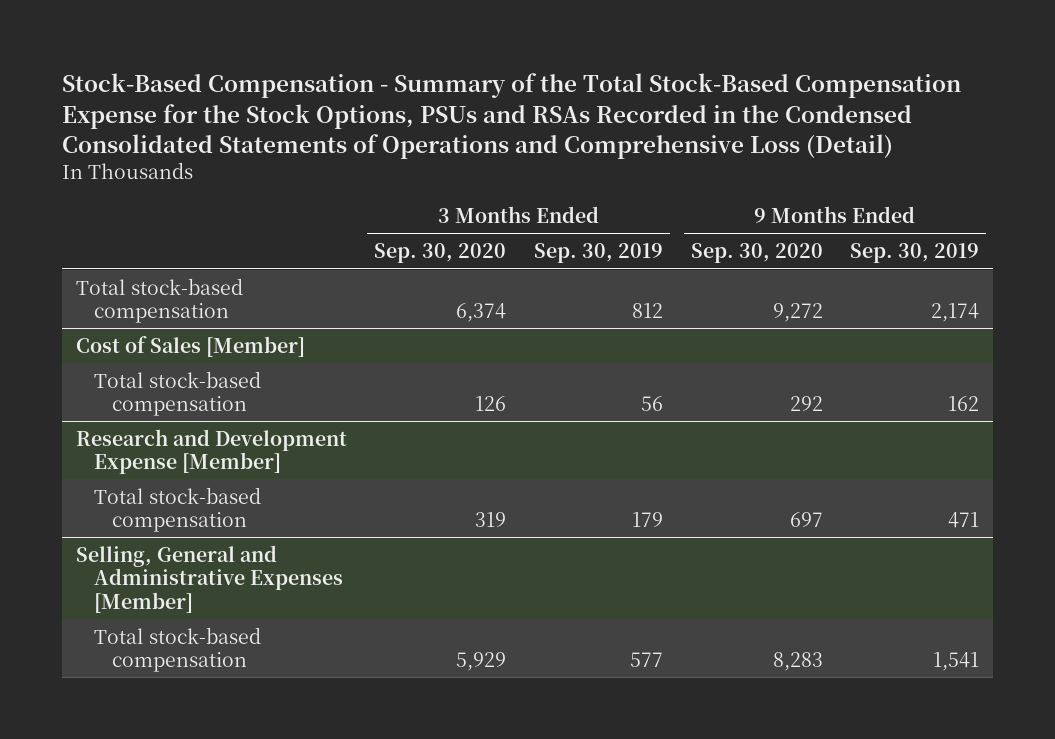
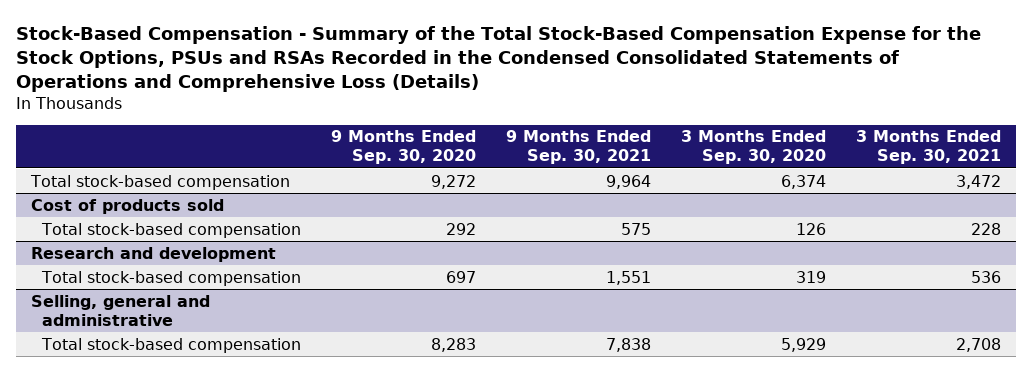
- Stock-Based Compensation - Summary of the Total Stock-Based Compensation Expense for the Stock Options, PSUs and RSAs Recorded in the Condensed Consolidated Statements of Operations and Comprehensive Loss (Detail)
+ Stock-Based Compensation - Summary of the Total Stock-Based Compensation Expense for the Stock Options, PSUs and RSAs Recorded in the Condensed Consolidated Statements of Operations and Comprehensive Loss (Details)
- | 3 Months Ended Sep. 30, 2020 | 3 Months Ended Sep. 30, 2019 | 9 Months Ended Sep. 30, 2020 | 9 Months Ended Sep. 30, 2019
+ | 9 Months Ended Sep. 30, 2020 | 9 Months Ended Sep. 30, 2021 | 3 Months Ended Sep. 30, 2020 | 3 Months Ended Sep. 30, 2021
- Cost of Sales [Member]
+ Cost of products sold
- Research and Development Expense [Member]
+ Research and development
- Selling, General and Administrative Expenses [Member]
+ Selling, general and administrative

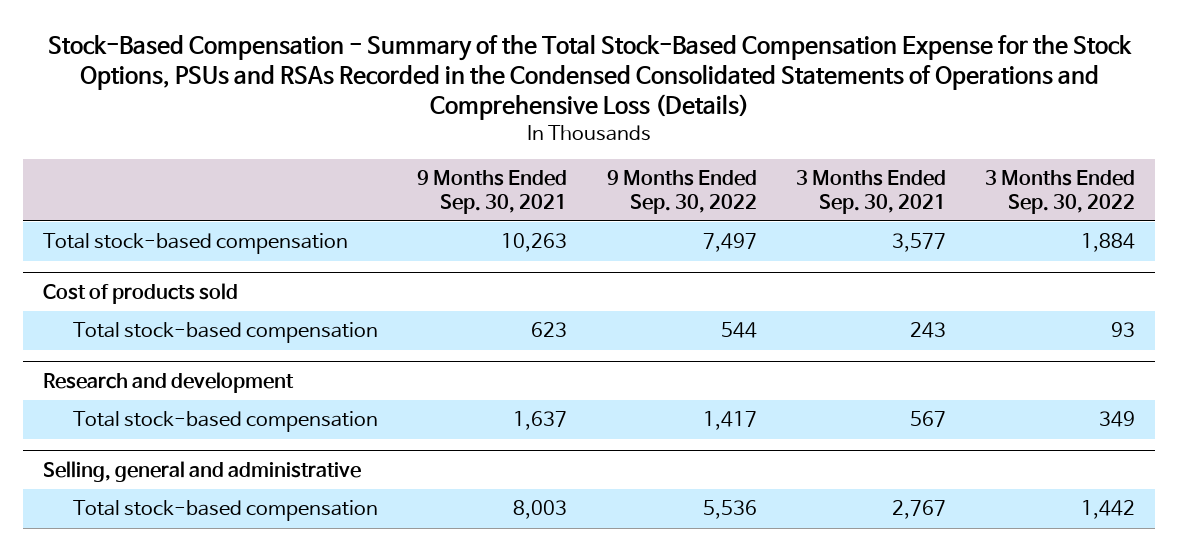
- | 9 Months Ended Sep. 30, 2020 | 9 Months Ended Sep. 30, 2021 | 3 Months Ended Sep. 30, 2020 | 3 Months Ended Sep. 30, 2021
+ | 9 Months Ended Sep. 30, 2021 | 9 Months Ended Sep. 30, 2022 | 3 Months Ended Sep. 30, 2021 | 3 Months Ended Sep. 30, 2022
- Total stock-based compensation | 9,272 | 9,964 | 6,374 | 3,472
+ Total stock-based compensation | 10,263 | 7,497 | 3,577 | 1,884
@ Cost of products sold
- Total stock-based compensation | 292 | 575 | 126 | 228
+ Total stock-based compensation | 623 | 544 | 243 | 93
@ Research and development
- Total stock-based compensation | 697 | 1,551 | 319 | 536
+ Total stock-based compensation | 1,637 | 1,417 | 567 | 349
@ Selling, general and administrative
- Total stock-based compensation | 8,283 | 7,838 | 5,929 | 2,708
+ Total stock-based compensation | 8,003 | 5,536 | 2,767 | 1,442

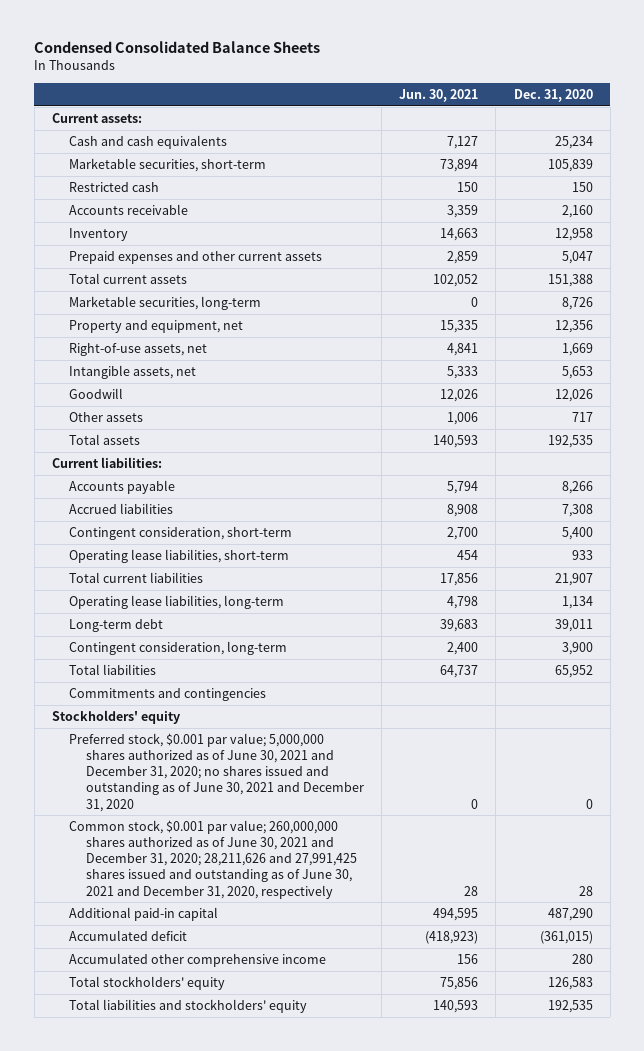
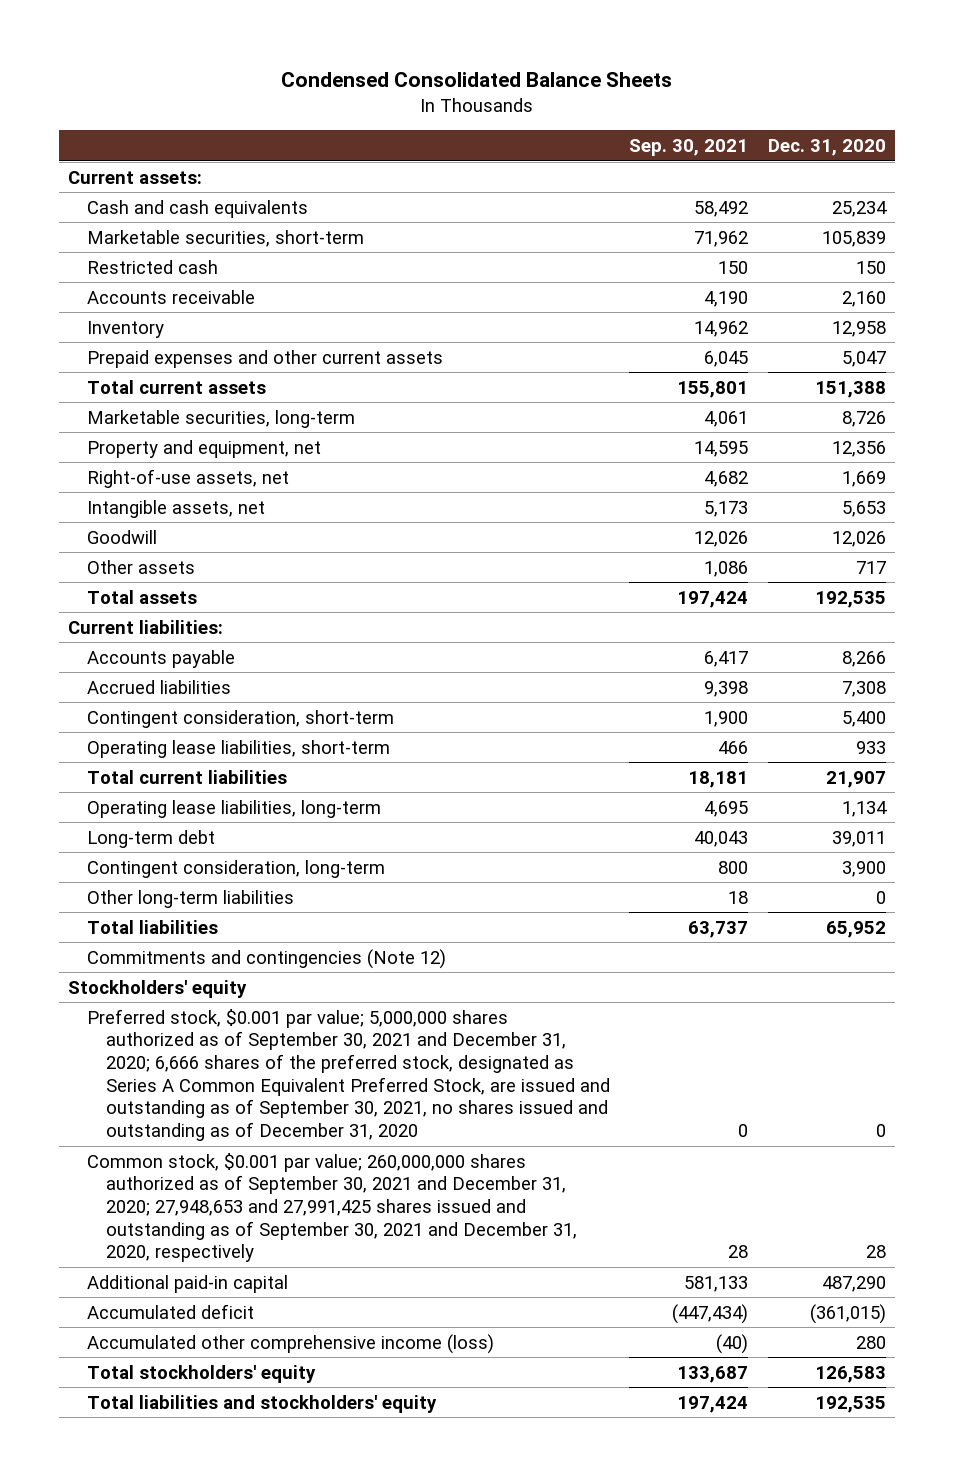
- | Jun. 30, 2021 | Dec. 31, 2020
+ | Sep. 30, 2021 | Dec. 31, 2020
+ Other long-term liabilities | 18 | 0
- Commitments and contingencies
+ Commitments and contingencies (Note 12)
- Preferred stock, $0.001 par value; 5,000,000 shares authorized as of June 30, 2021 and December 31, 2020; no shares issued and outstanding as of June 30, 2021 and December 31, 2020 | 0 | 0
- Common stock, $0.001 par value; 260,000,000 shares authorized as of June 30, 2021 and December 31, 2020; 28,211,626 and 27,991,425 shares issued and outstanding as of June 30, 2021 and December 31, 2020, respectively | 28 | 28
+ Preferred stock, $0.001 par value; 5,000,000 shares authorized as of September 30, 2021 and December 31, 2020; 6,666 shares of the preferred stock, designated as Series A Common Equivalent Preferred Stock, are issued and outstanding as of September 30, 2021, no shares issued and outstanding as of December 31, 2020 | 0 | 0
+ Common stock, $0.001 par value; 260,000,000 shares authorized as of September 30, 2021 and December 31, 2020; 27,948,653 and 27,991,425 shares issued and outstanding as of September 30, 2021 and December 31, 2020, respectively | 28 | 28
- Accumulated other comprehensive income | 156 | 280
+ Accumulated other comprehensive income (loss) | (40) | 280

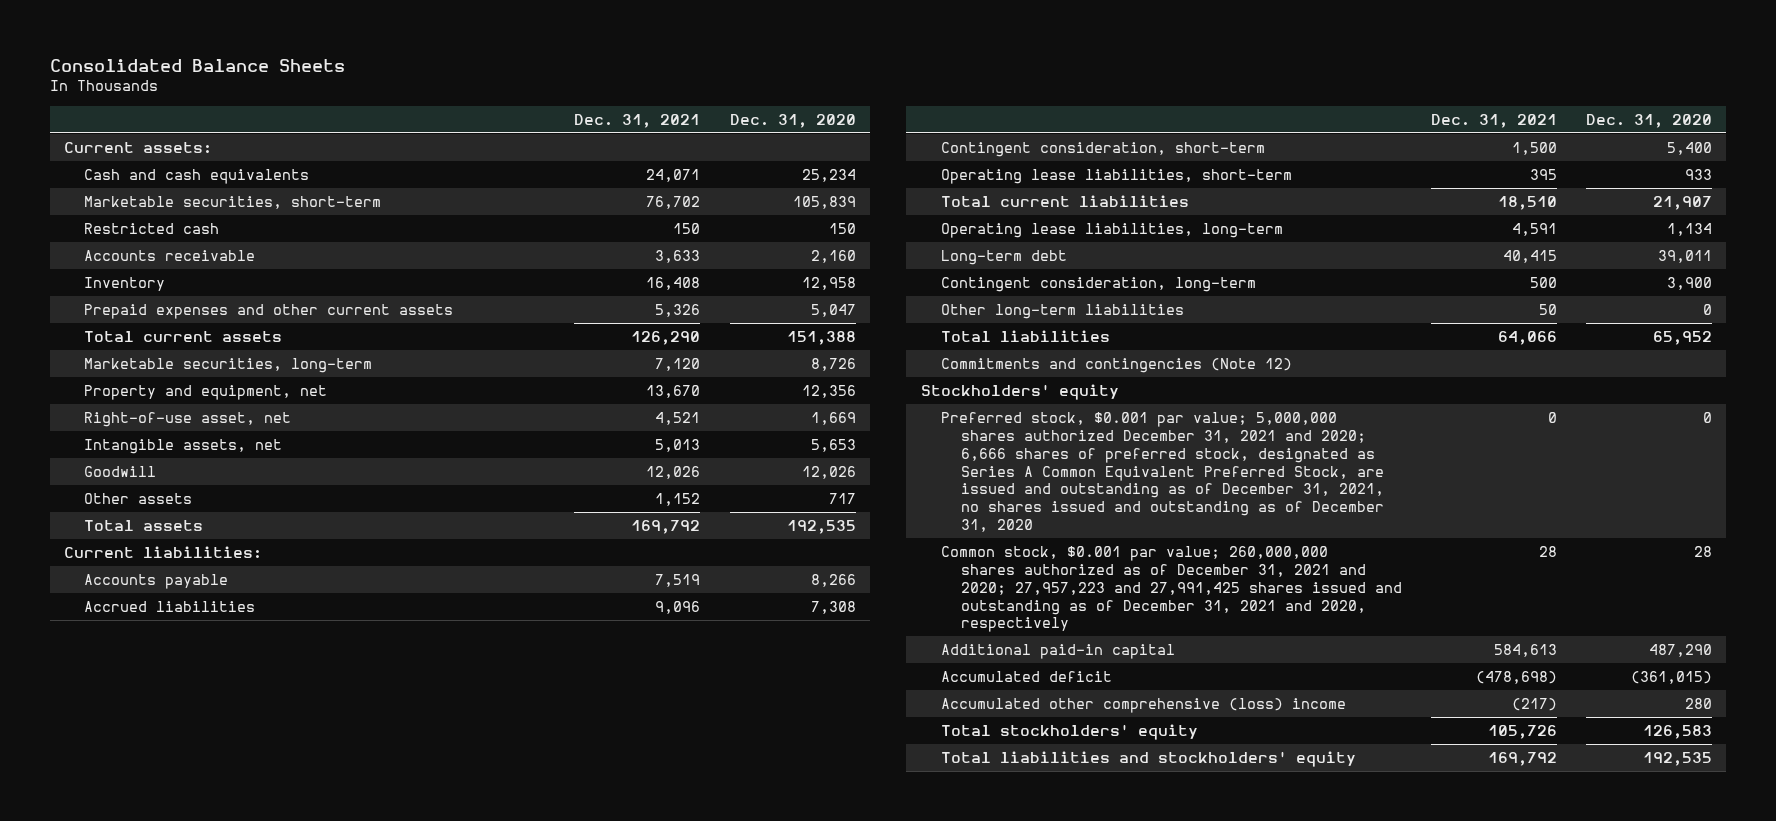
- Condensed Consolidated Balance Sheets
+ Consolidated Balance Sheets
- | Sep. 30, 2021 | Dec. 31, 2020
+ | Dec. 31, 2021 | Dec. 31, 2020
- Right-of-use assets, net | 4,682 | 1,669
+ Right-of-use asset, net | 4,521 | 1,669
- Preferred stock, $0.001 par value; 5,000,000 shares authorized as of September 30, 2021 and December 31, 2020; 6,666 shares of the preferred stock, designated as Series A Common Equivalent Preferred Stock, are issued and outstanding as of September 30, 2021, no shares issued and outstanding as of December 31, 2020 | 0 | 0
- Common stock, $0.001 par value; 260,000,000 shares authorized as of September 30, 2021 and December 31, 2020; 27,948,653 and 27,991,425 shares issued and outstanding as of September 30, 2021 and December 31, 2020, respectively | 28 | 28
+ Preferred stock, $0.001 par value; 5,000,000 shares authorized December 31, 2021 and 2020; 6,666 shares of preferred stock, designated as Series A Common Equivalent Preferred Stock, are issued and outstanding as of December 31, 2021, no shares issued and outstanding as of December 31, 2020 | 0 | 0
+ Common stock, $0.001 par value; 260,000,000 shares authorized as of December 31, 2021 and 2020; 27,957,223 and 27,991,425 shares issued and outstanding as of December 31, 2021 and 2020, respectively | 28 | 28
- Accumulated other comprehensive income (loss) | (40) | 280
+ Accumulated other comprehensive (loss) income | (217) | 280

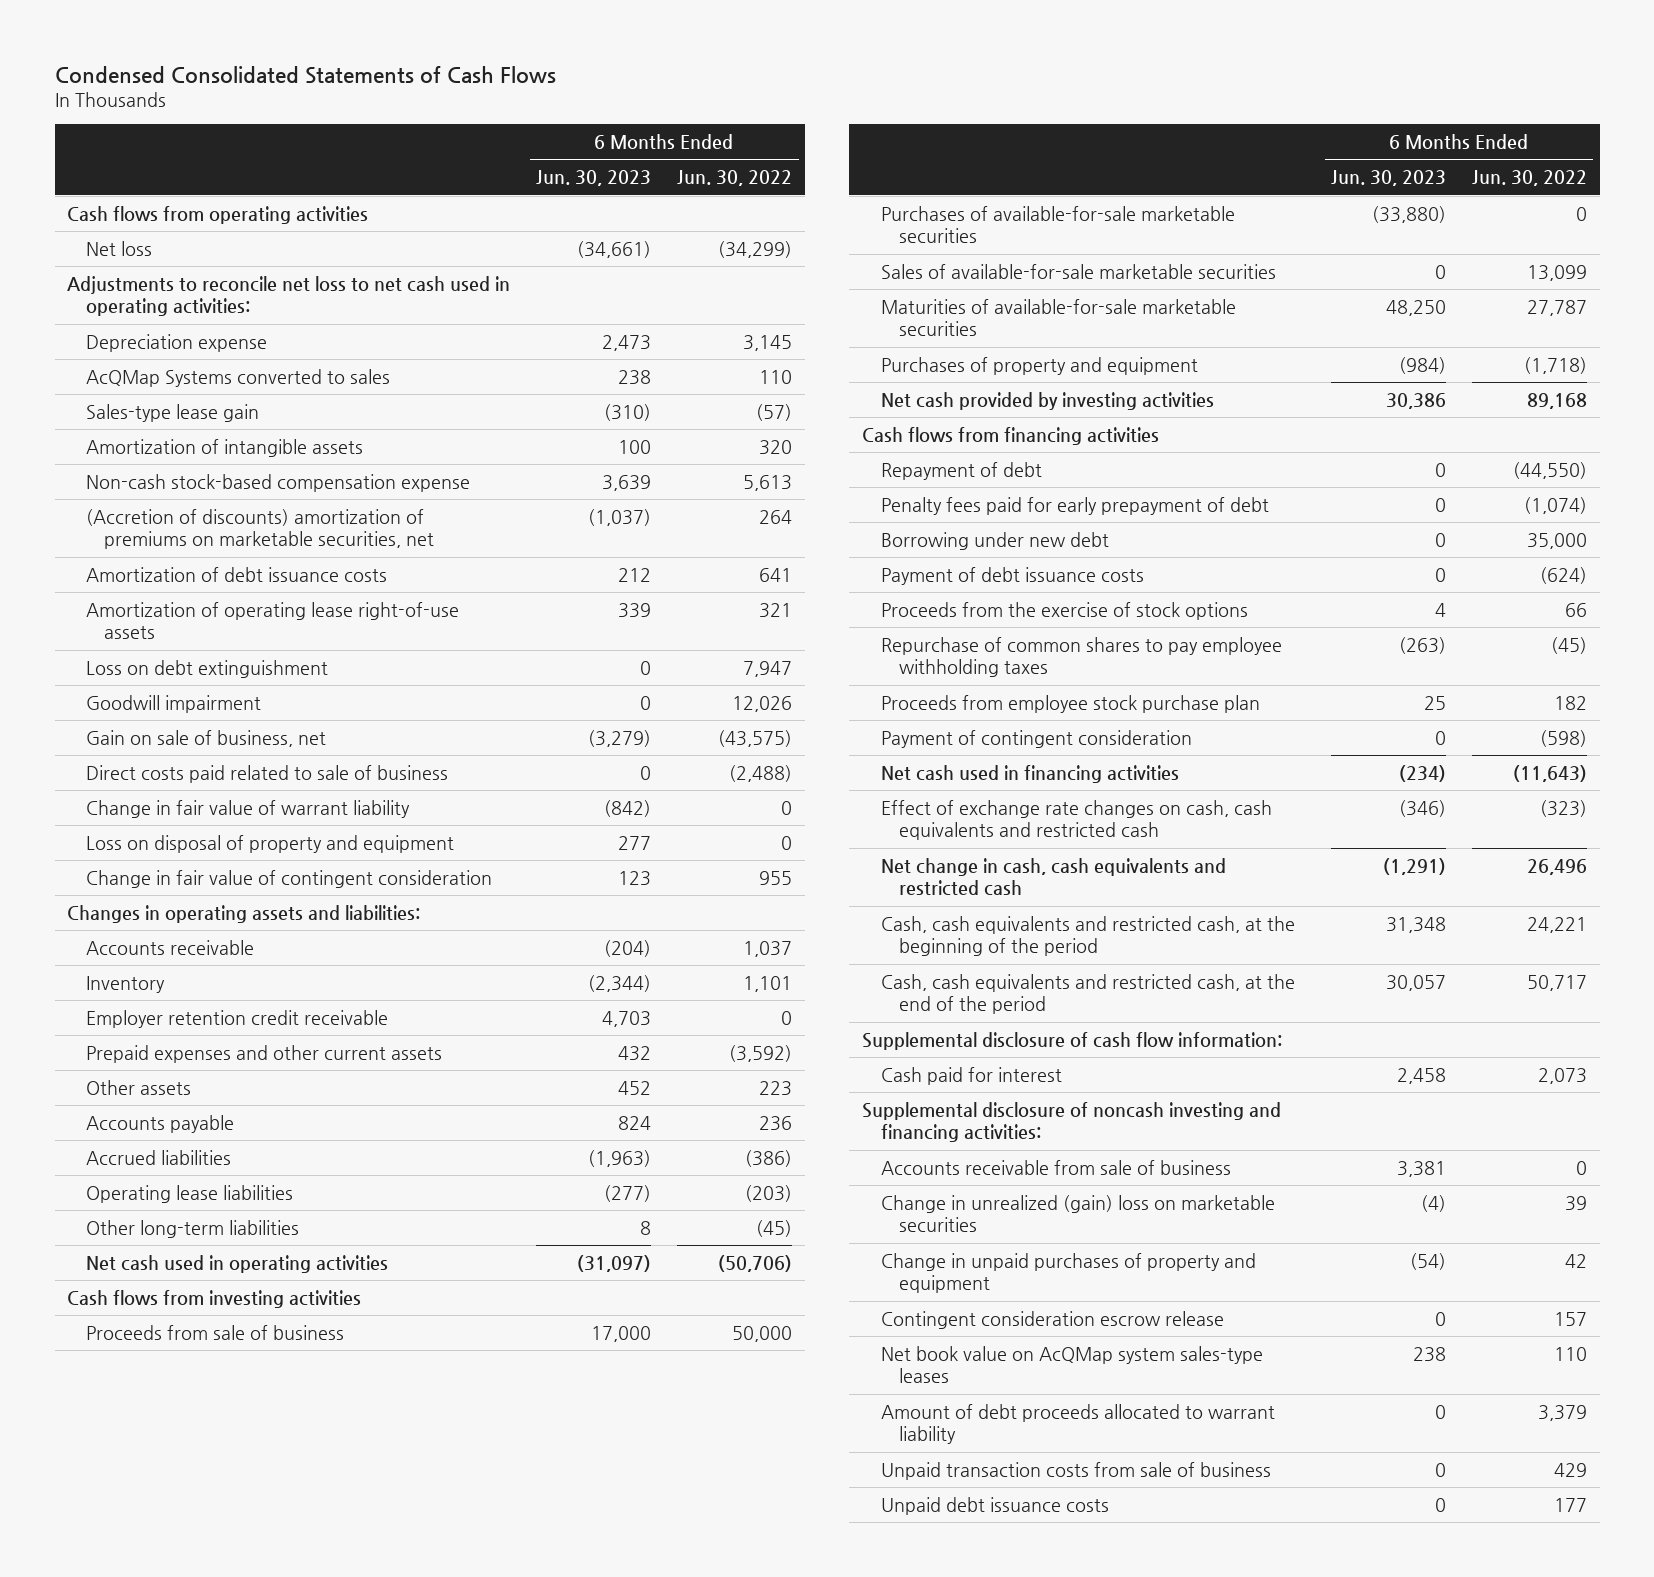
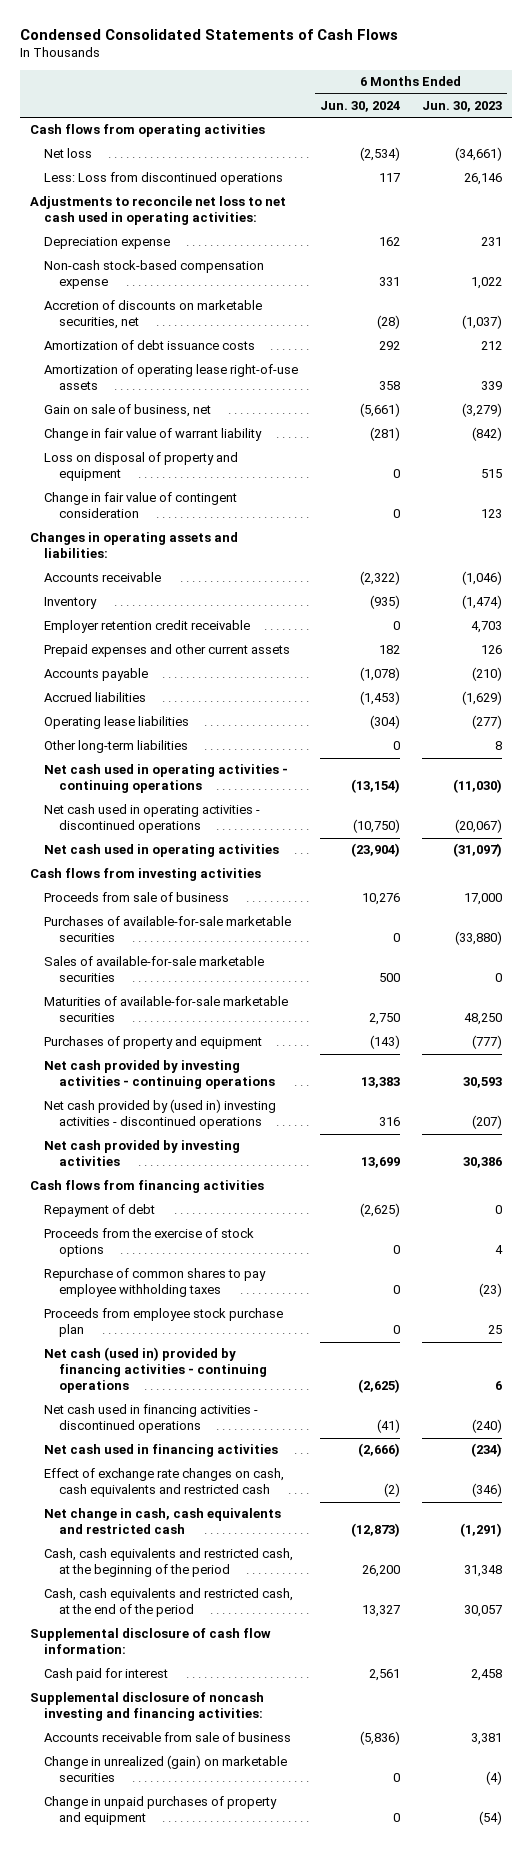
- | 6 Months Ended Jun. 30, 2023 | 6 Months Ended Jun. 30, 2022
+ | 6 Months Ended Jun. 30, 2024 | 6 Months Ended Jun. 30, 2023
+ Less: Loss from discontinued operations | 117 | 26,146
- Depreciation expense | 2,473 | 3,145
- AcQMap Systems converted to sales | 238 | 110
- Sales-type lease gain | (310) | (57)
- Amortization of intangible assets | 100 | 320
- Non-cash stock-based compensation expense | 3,639 | 5,613
- (Accretion of discounts) amortization of premiums on marketable securities, net | (1,037) | 264
+ Depreciation expense | 162 | 231
+ Non-cash stock-based compensation expense | 331 | 1,022
+ Accretion of discounts on marketable securities, net | (28) | (1,037)
- Loss on debt extinguishment | 0 | 7,947
- Goodwill impairment | 0 | 12,026
- Direct costs paid related to sale of business | 0 | (2,488)
- Loss on disposal of property and equipment | 277 | 0
+ Loss on disposal of property and equipment | 0 | 515
- Accounts receivable | (204) | 1,037
- Inventory | (2,344) | 1,101
+ Accounts receivable | (2,322) | (1,046)
+ Inventory | (935) | (1,474)
- Prepaid expenses and other current assets | 432 | (3,592)
- Other assets | 452 | 223
- Accounts payable | 824 | 236
- Accrued liabilities | (1,963) | (386)
+ Prepaid expenses and other current assets | 182 | 126
+ Accounts payable | (1,078) | (210)
+ Accrued liabilities | (1,453) | (1,629)
+ Net cash used in operating activities - continuing operations | (13,154) | (11,030)
+ Net cash used in operating activities - discontinued operations | (10,750) | (20,067)
- Purchases of property and equipment | (984) | (1,718)
+ Purchases of property and equipment | (143) | (777)
+ Net cash provided by investing activities - continuing operations | 13,383 | 30,593
+ Net cash provided by (used in) investing activities - discontinued operations | 316 | (207)
- Penalty fees paid for early prepayment of debt | 0 | (1,074)
- Borrowing under new debt | 0 | 35,000
- Payment of debt issuance costs | 0 | (624)
- Repurchase of common shares to pay employee withholding taxes | (263) | (45)
+ Repurchase of common shares to pay employee withholding taxes | 0 | (23)
- Payment of contingent consideration | 0 | (598)
+ Net cash (used in) provided by financing activities - continuing operations | (2,625) | 6
+ Net cash used in financing activities - discontinued operations | (41) | (240)
- Change in unrealized (gain) loss on marketable securities | (4) | 39
+ Change in unrealized (gain) on marketable securities | 0 | (4)
- Contingent consideration escrow release | 0 | 157
- Net book value on AcQMap system sales-type leases | 238 | 110
- Amount of debt proceeds allocated to warrant liability | 0 | 3,379
- Unpaid transaction costs from sale of business | 0 | 429
- Unpaid debt issuance costs | 0 | 177

